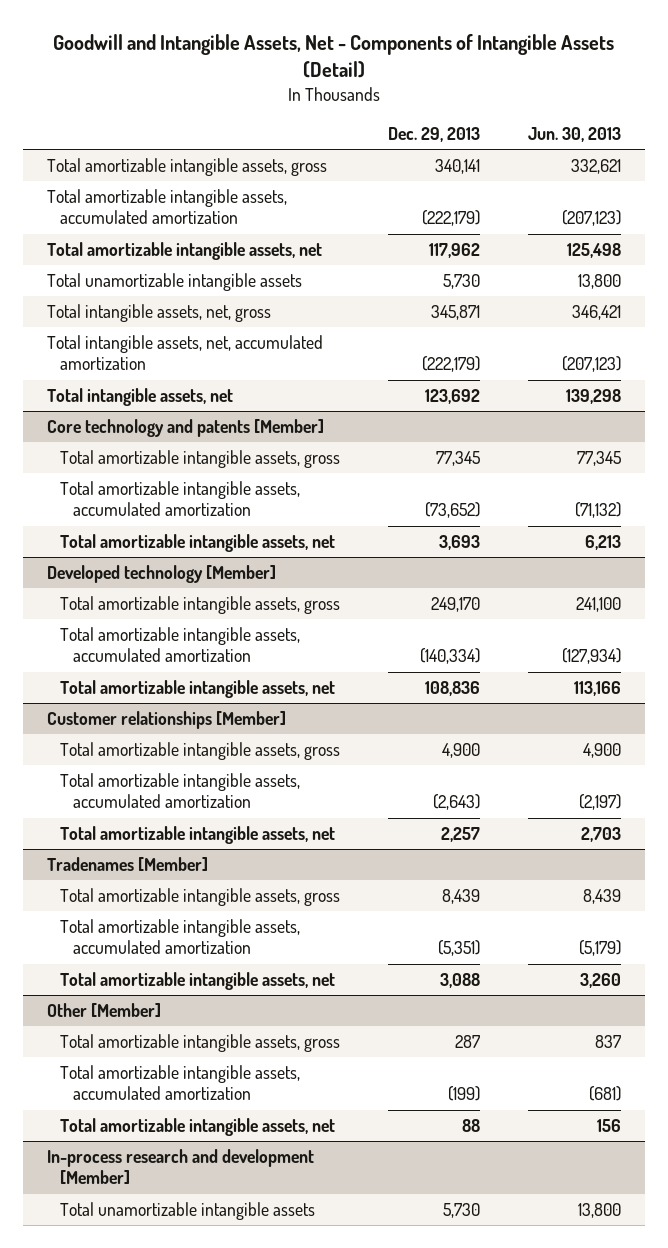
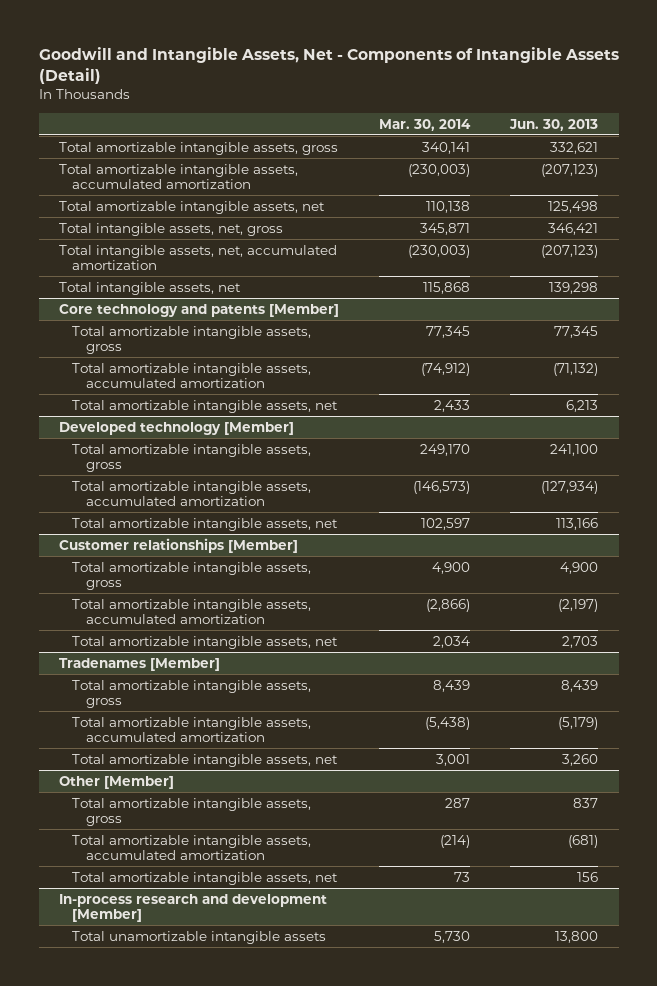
- | Dec. 29, 2013 | Jun. 30, 2013
+ | Mar. 30, 2014 | Jun. 30, 2013
- Total unamortizable intangible assets | 5,730 | 13,800

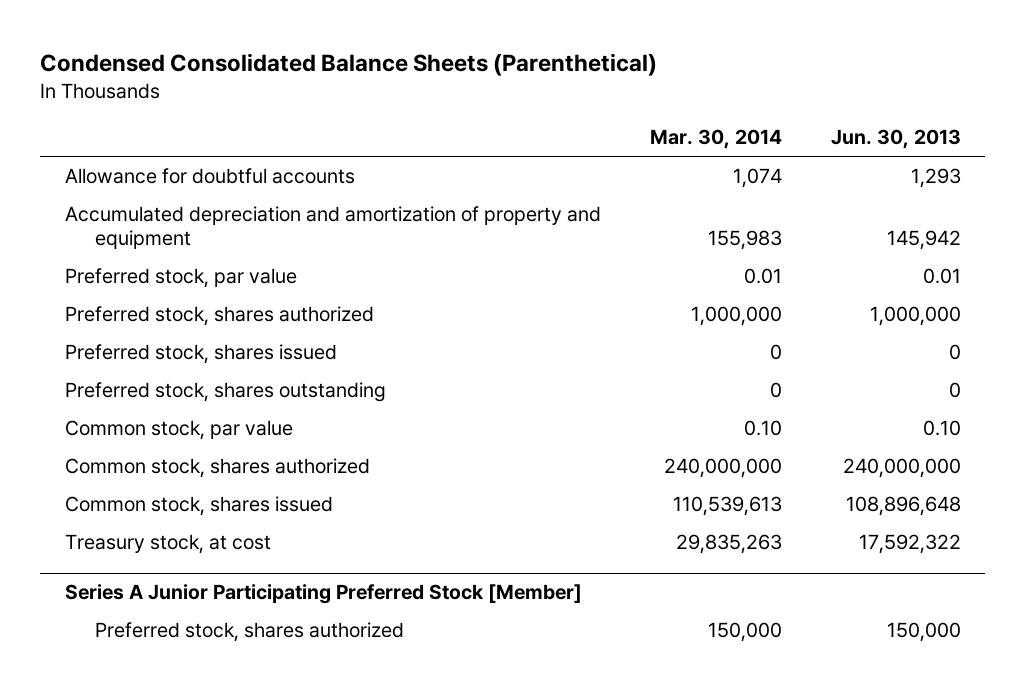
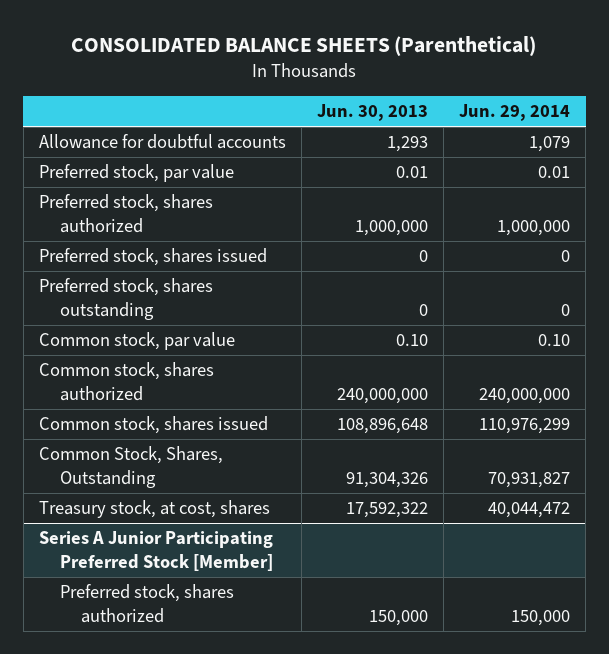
- Condensed Consolidated Balance Sheets (Parenthetical)
+ CONSOLIDATED BALANCE SHEETS (Parenthetical)
- | Mar. 30, 2014 | Jun. 30, 2013
+ | Jun. 30, 2013 | Jun. 29, 2014
- Accumulated depreciation and amortization of property and equipment | 155,983 | 145,942
- Treasury stock, at cost | 29,835,263 | 17,592,322
+ Common Stock, Shares, Outstanding | 91,304,326 | 70,931,827
+ Treasury stock, at cost, shares | 17,592,322 | 40,044,472

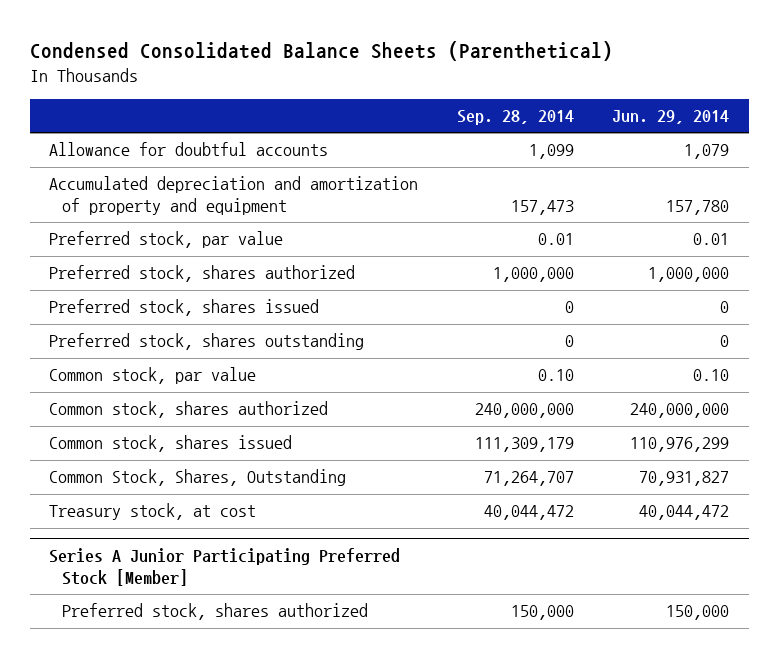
- CONSOLIDATED BALANCE SHEETS (Parenthetical)
+ Condensed Consolidated Balance Sheets (Parenthetical)
- | Jun. 30, 2013 | Jun. 29, 2014
+ | Sep. 28, 2014 | Jun. 29, 2014
+ Accumulated depreciation and amortization of property and equipment | 157,473 | 157,780
- Treasury stock, at cost, shares | 17,592,322 | 40,044,472
+ Treasury stock, at cost | 40,044,472 | 40,044,472

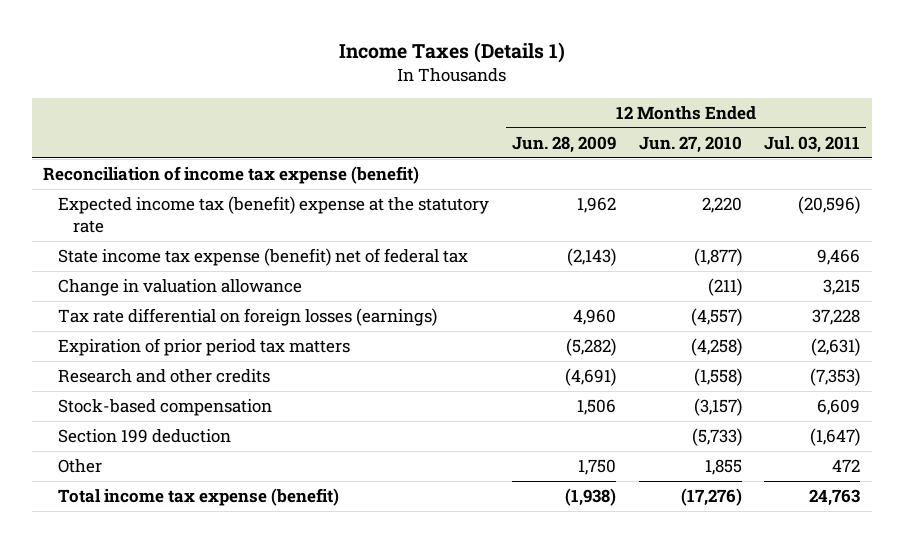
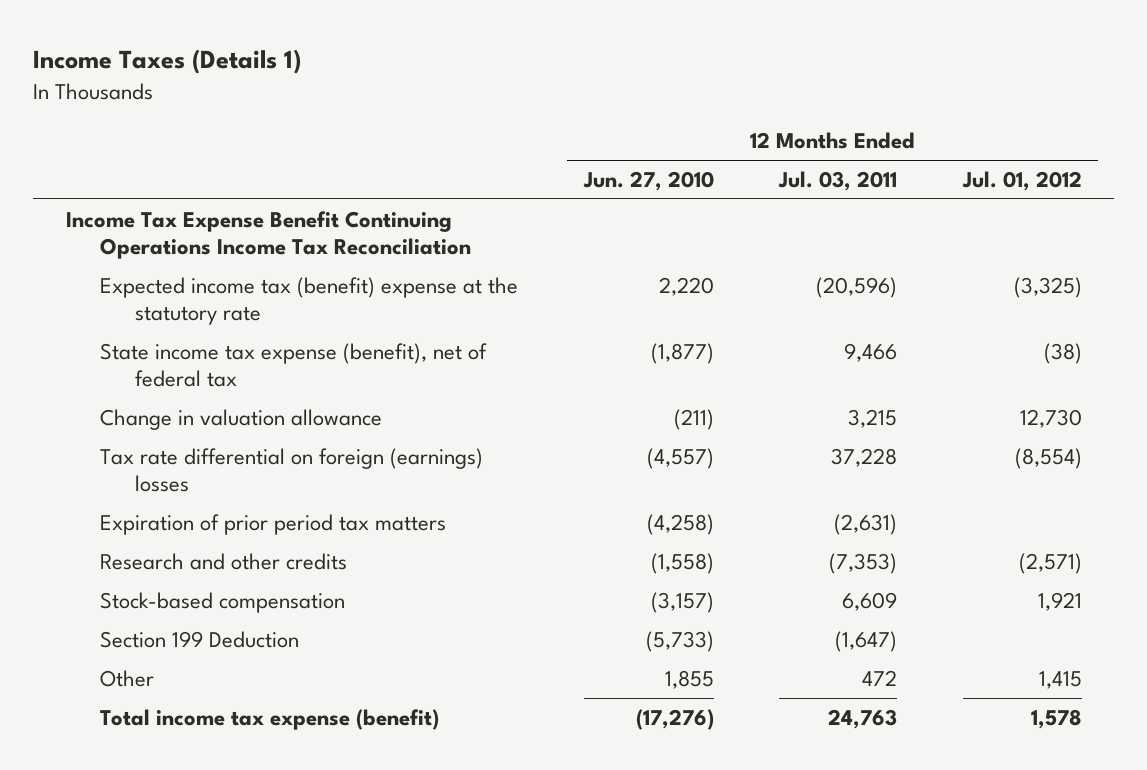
- | 12 Months Ended Jun. 28, 2009 | 12 Months Ended Jun. 27, 2010 | 12 Months Ended Jul. 03, 2011
+ | 12 Months Ended Jun. 27, 2010 | 12 Months Ended Jul. 03, 2011 | 12 Months Ended Jul. 01, 2012
- Reconciliation of income tax expense (benefit)
+ Income Tax Expense Benefit Continuing Operations Income Tax Reconciliation
- State income tax expense (benefit) net of federal tax | (2,143) | (1,877) | 9,466
+ State income tax expense (benefit), net of federal tax | (1,877) | 9,466 | (38)
- Tax rate differential on foreign losses (earnings) | 4,960 | (4,557) | 37,228
+ Tax rate differential on foreign (earnings) losses | (4,557) | 37,228 | (8,554)
- Section 199 deduction | | (5,733) | (1,647)
+ Section 199 Deduction | (5,733) | (1,647) |

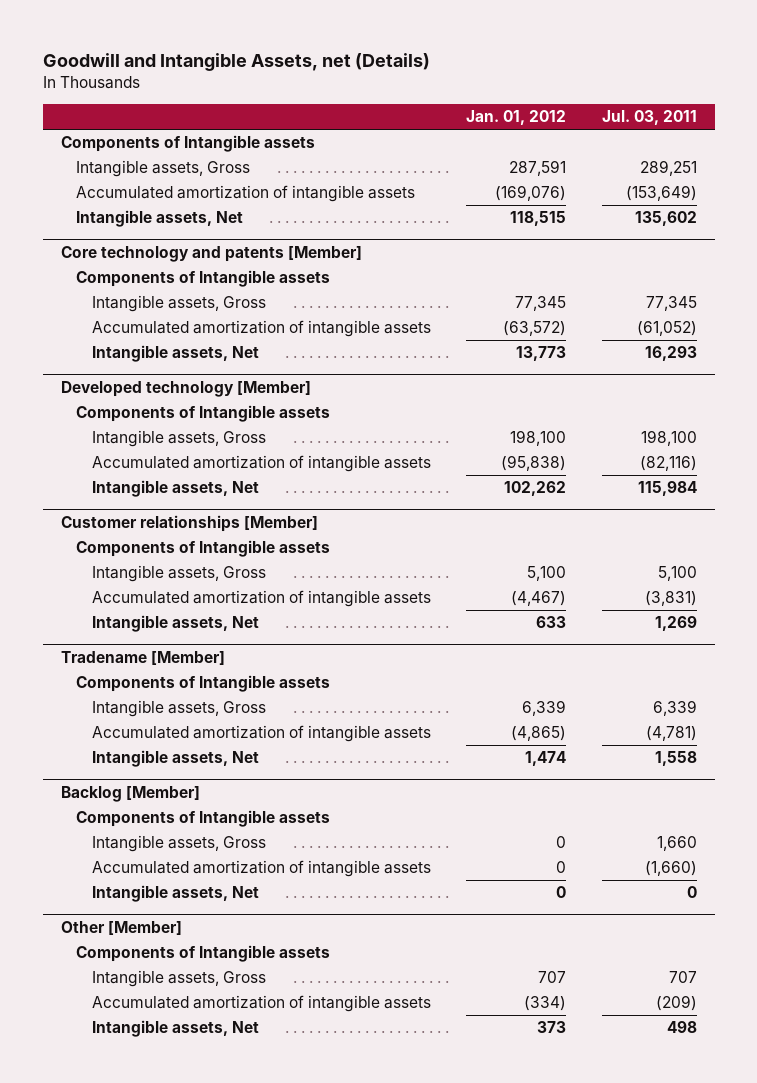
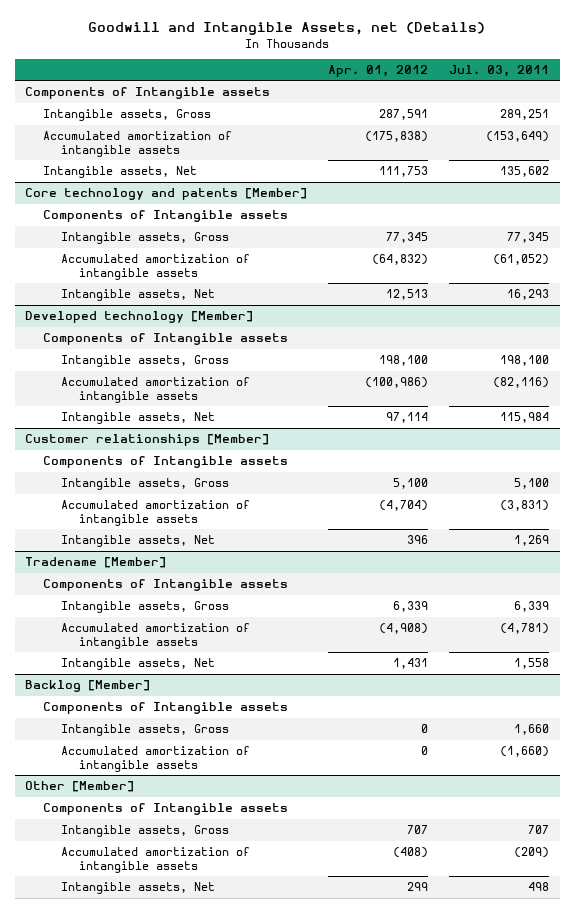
- | Jan. 01, 2012 | Jul. 03, 2011
+ | Apr. 01, 2012 | Jul. 03, 2011
@ Backlog [Member]
- Intangible assets, Net | 0 | 0

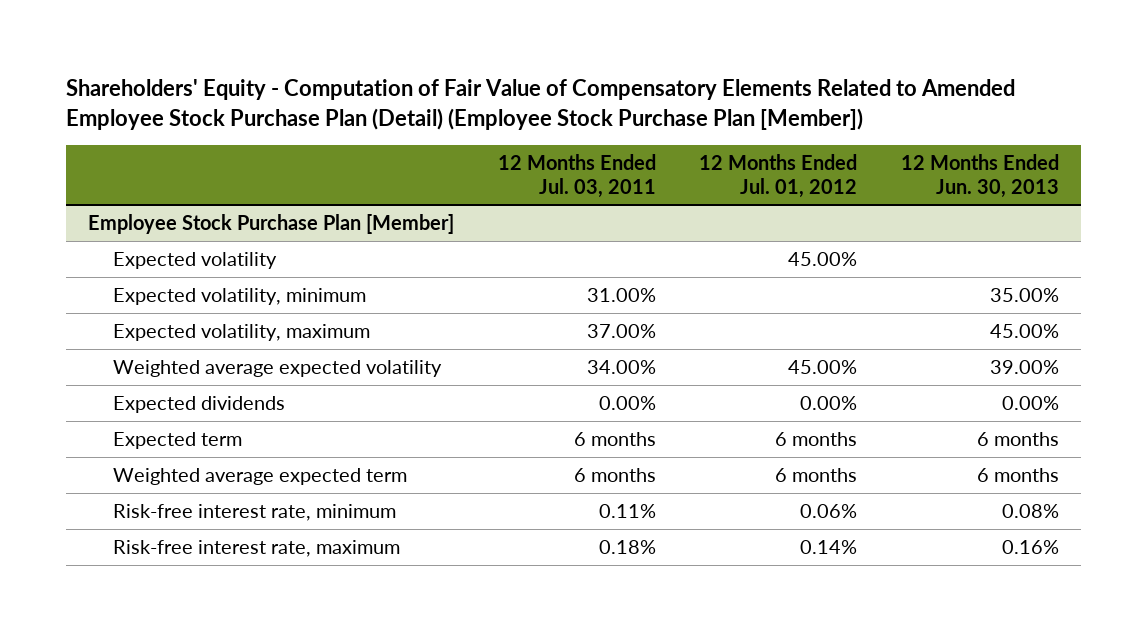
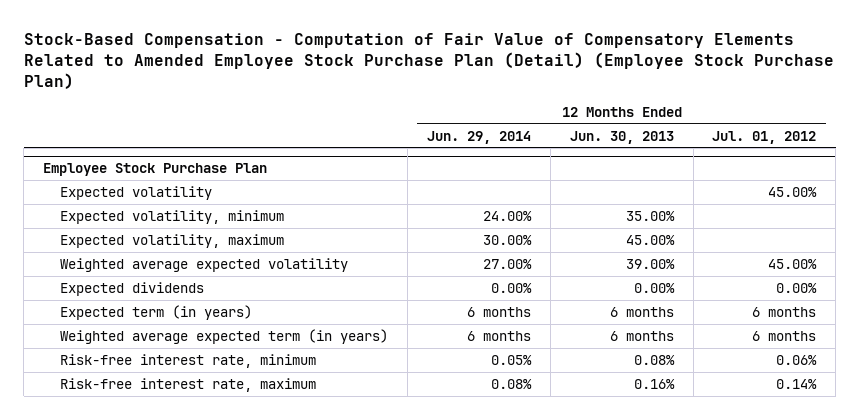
- Shareholders' Equity - Computation of Fair Value of Compensatory Elements Related to Amended Employee Stock Purchase Plan (Detail) (Employee Stock Purchase Plan [Member])
+ Stock-Based Compensation - Computation of Fair Value of Compensatory Elements Related to Amended Employee Stock Purchase Plan (Detail) (Employee Stock Purchase Plan)
- | 12 Months Ended Jul. 03, 2011 | 12 Months Ended Jul. 01, 2012 | 12 Months Ended Jun. 30, 2013
+ | 12 Months Ended Jun. 29, 2014 | 12 Months Ended Jun. 30, 2013 | 12 Months Ended Jul. 01, 2012
- Employee Stock Purchase Plan [Member]
+ Employee Stock Purchase Plan
- Expected term | 6 months | 6 months | 6 months
- Weighted average expected term | 6 months | 6 months | 6 months
+ Expected term (in years) | 6 months | 6 months | 6 months
+ Weighted average expected term (in years) | 6 months | 6 months | 6 months

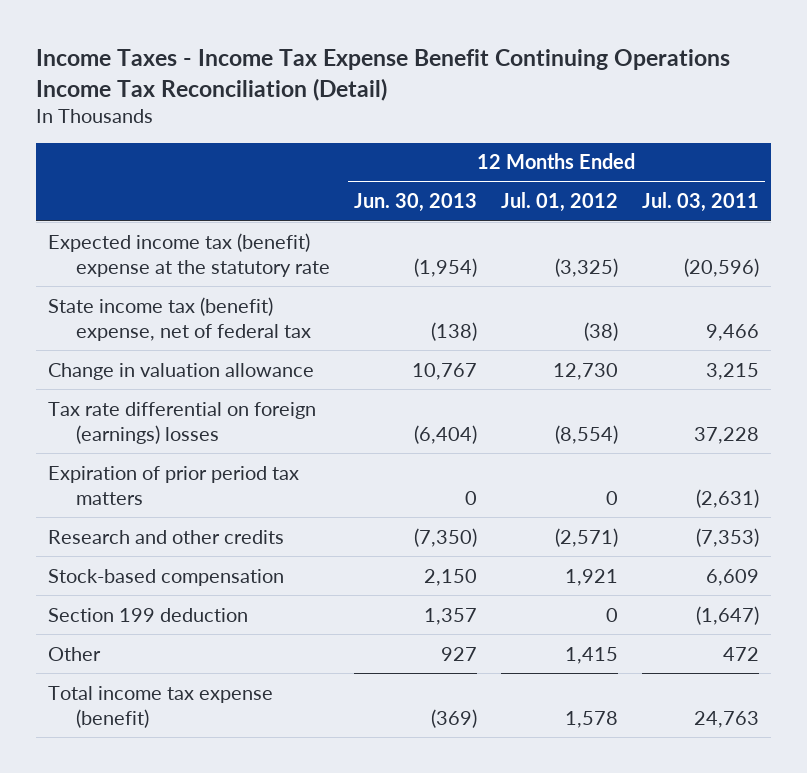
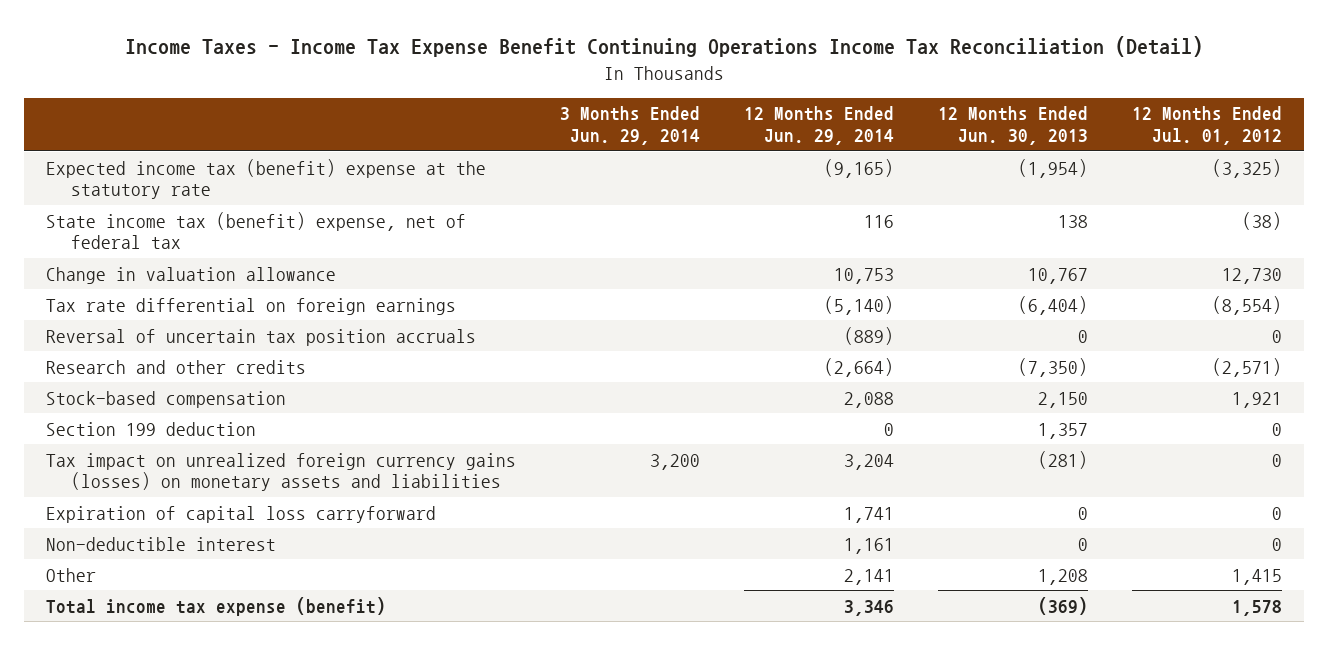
- | 12 Months Ended Jun. 30, 2013 | 12 Months Ended Jul. 01, 2012 | 12 Months Ended Jul. 03, 2011
+ | 3 Months Ended Jun. 29, 2014 | 12 Months Ended Jun. 29, 2014 | 12 Months Ended Jun. 30, 2013 | 12 Months Ended Jul. 01, 2012
- State income tax (benefit) expense, net of federal tax | (138) | (38) | 9,466
+ State income tax (benefit) expense, net of federal tax | | 116 | 138 | (38)
- Tax rate differential on foreign (earnings) losses | (6,404) | (8,554) | 37,228
- Expiration of prior period tax matters | 0 | 0 | (2,631)
+ Tax rate differential on foreign earnings | | (5,140) | (6,404) | (8,554)
+ Reversal of uncertain tax position accruals | | (889) | 0 | 0
- Other | 927 | 1,415 | 472
+ Tax impact on unrealized foreign currency gains (losses) on monetary assets and liabilities | 3,200 | 3,204 | (281) | 0
+ Expiration of capital loss carryforward | | 1,741 | 0 | 0
+ Non-deductible interest | | 1,161 | 0 | 0
+ Other | | 2,141 | 1,208 | 1,415

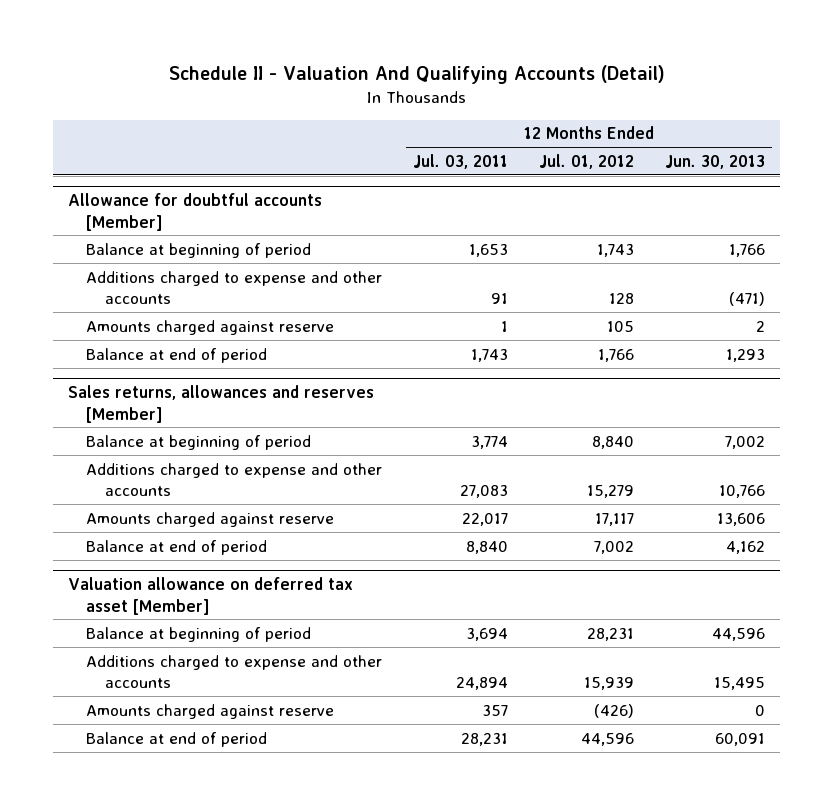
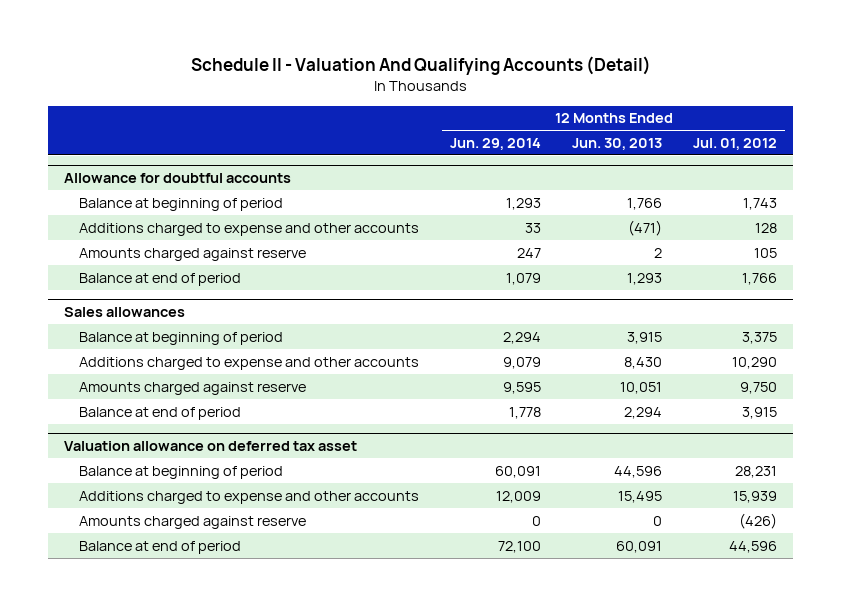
- | 12 Months Ended Jul. 03, 2011 | 12 Months Ended Jul. 01, 2012 | 12 Months Ended Jun. 30, 2013
+ | 12 Months Ended Jun. 29, 2014 | 12 Months Ended Jun. 30, 2013 | 12 Months Ended Jul. 01, 2012
- Allowance for doubtful accounts [Member]
+ Allowance for doubtful accounts
- Sales returns, allowances and reserves [Member]
- Balance at beginning of period | 3,774 | 8,840 | 7,002
- Additions charged to expense and other accounts | 27,083 | 15,279 | 10,766
- Amounts charged against reserve | 22,017 | 17,117 | 13,606
- Balance at end of period | 8,840 | 7,002 | 4,162
- Valuation allowance on deferred tax asset [Member]
+ Sales allowances
+ Balance at beginning of period | 2,294 | 3,915 | 3,375
+ Additions charged to expense and other accounts | 9,079 | 8,430 | 10,290
+ Amounts charged against reserve | 9,595 | 10,051 | 9,750
+ Balance at end of period | 1,778 | 2,294 | 3,915
+ Valuation allowance on deferred tax asset

